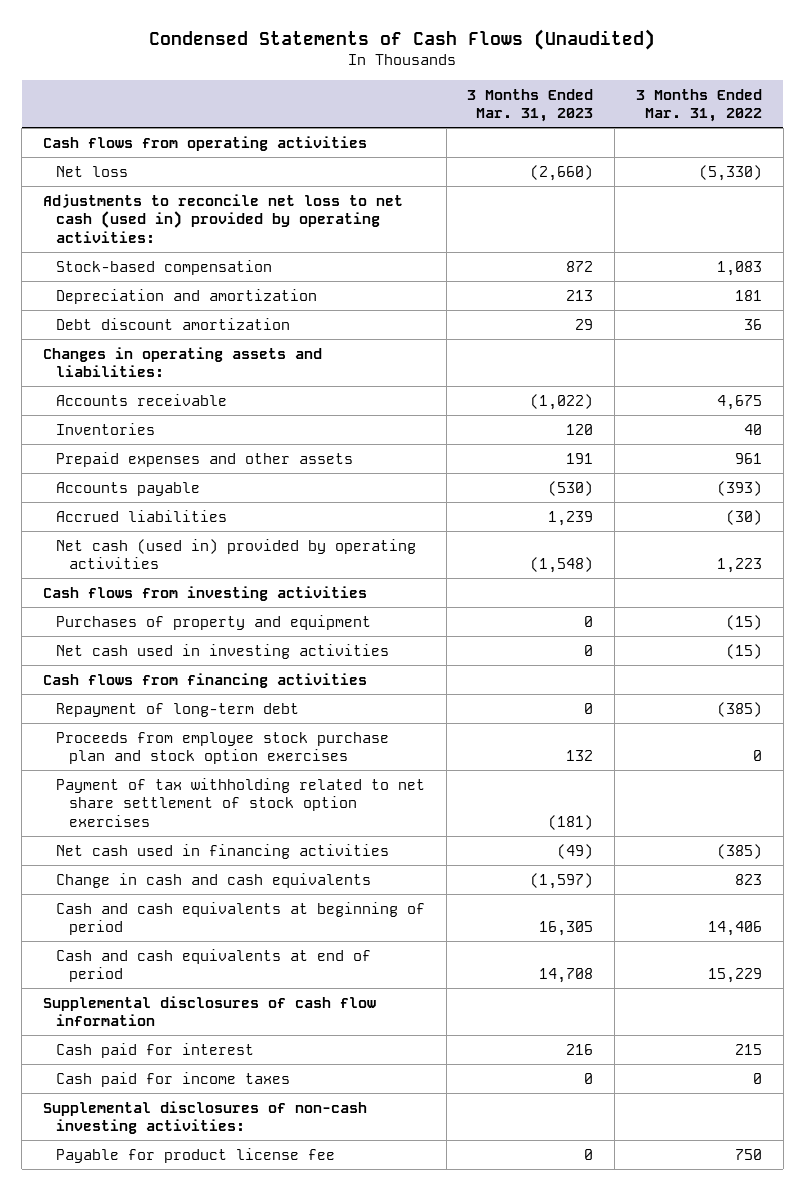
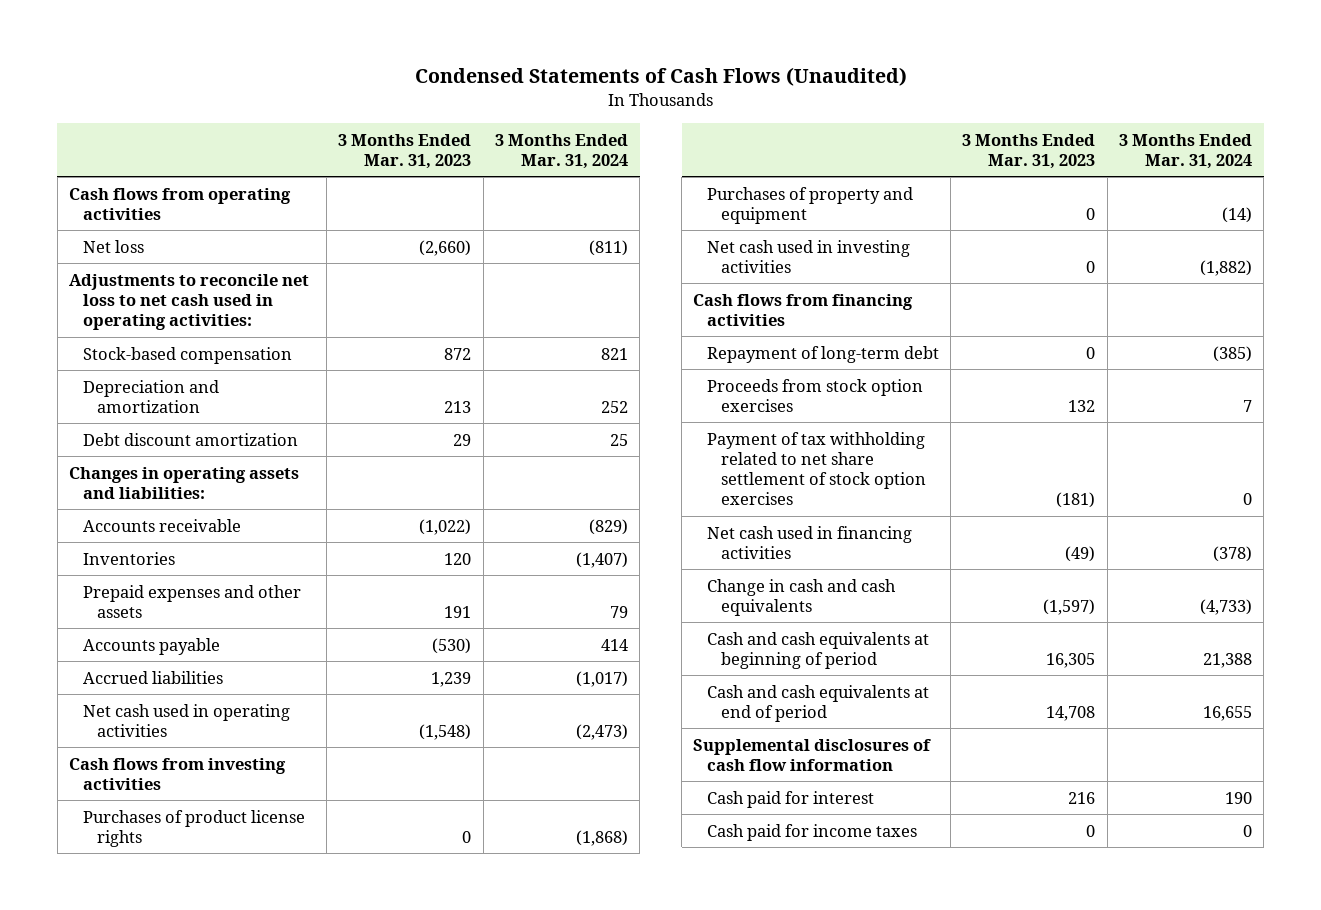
- | 3 Months Ended Mar. 31, 2023 | 3 Months Ended Mar. 31, 2022
+ | 3 Months Ended Mar. 31, 2023 | 3 Months Ended Mar. 31, 2024
- Adjustments to reconcile net loss to net cash (used in) provided by operating activities:
+ Adjustments to reconcile net loss to net cash used in operating activities:
- Net cash (used in) provided by operating activities | (1,548) | 1,223
+ Net cash used in operating activities | (1,548) | (2,473)
+ Purchases of product license rights | 0 | (1,868)
- Proceeds from employee stock purchase plan and stock option exercises | 132 | 0
+ Proceeds from stock option exercises | 132 | 7
- Supplemental disclosures of non-cash investing activities:
- Payable for product license fee | 0 | 750

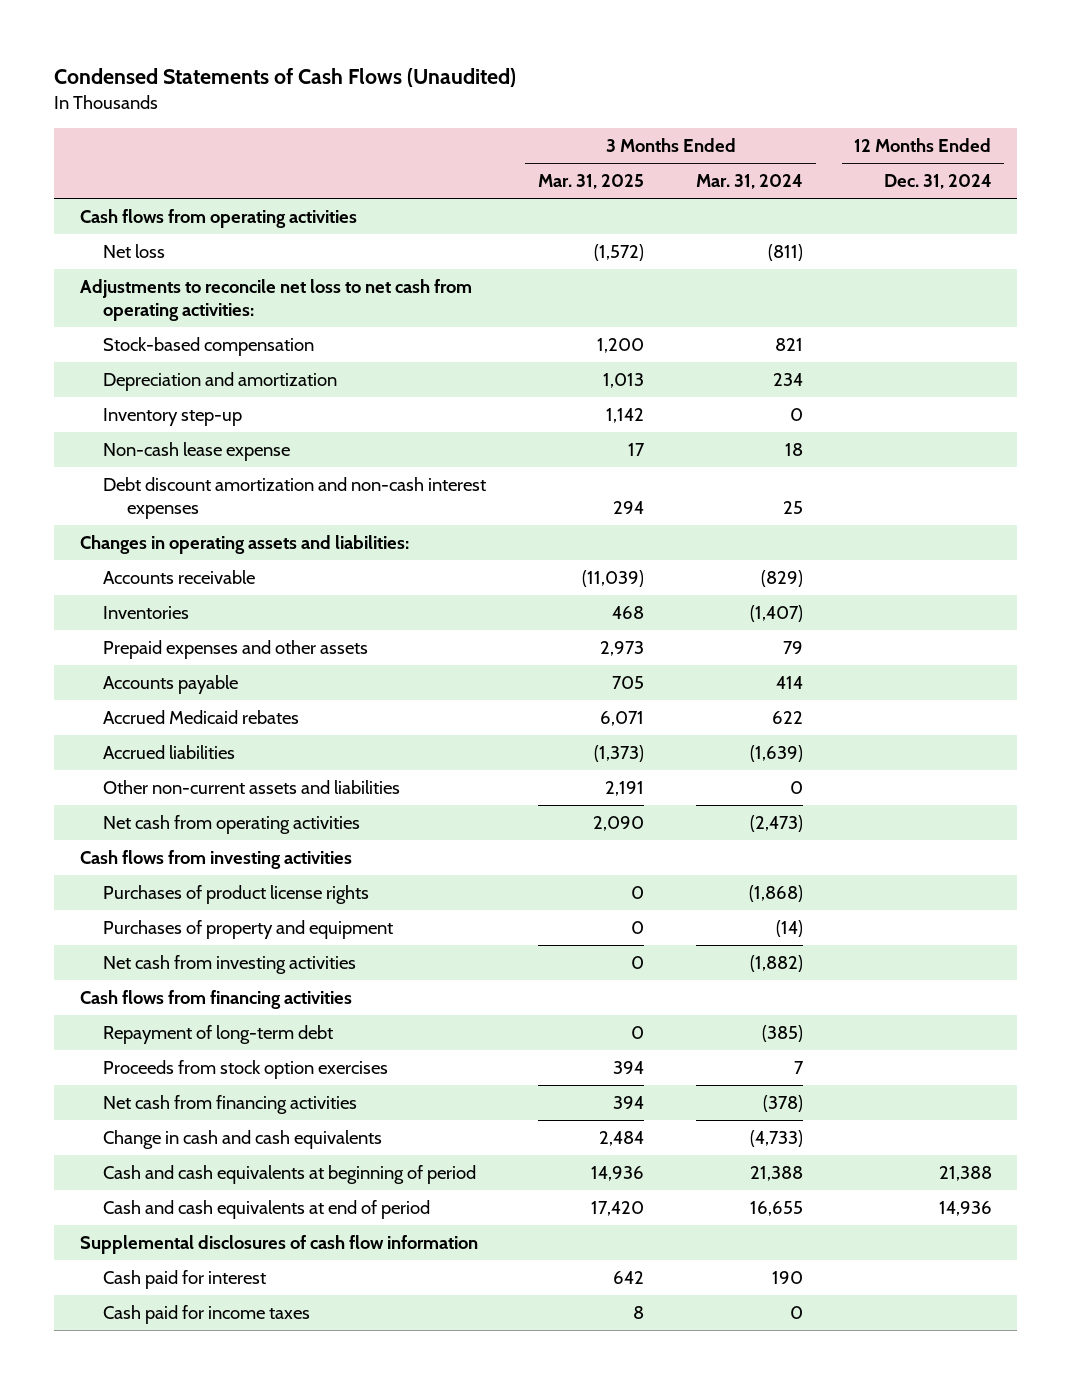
- | 3 Months Ended Mar. 31, 2023 | 3 Months Ended Mar. 31, 2024
+ | 3 Months Ended Mar. 31, 2025 | 3 Months Ended Mar. 31, 2024 | 12 Months Ended Dec. 31, 2024
- Adjustments to reconcile net loss to net cash used in operating activities:
+ Adjustments to reconcile net loss to net cash from operating activities:
- Depreciation and amortization | 213 | 252
- Debt discount amortization | 29 | 25
+ Depreciation and amortization | 1,013 | 234 |
+ Inventory step-up | 1,142 | 0 |
+ Non-cash lease expense | 17 | 18 |
+ Debt discount amortization and non-cash interest expenses | 294 | 25 |
- Accrued liabilities | 1,239 | (1,017)
- Net cash used in operating activities | (1,548) | (2,473)
+ Accrued Medicaid rebates | 6,071 | 622 |
+ Accrued liabilities | (1,373) | (1,639) |
+ Other non-current assets and liabilities | 2,191 | 0 |
+ Net cash from operating activities | 2,090 | (2,473) |
- Net cash used in investing activities | 0 | (1,882)
+ Net cash from investing activities | 0 | (1,882) |
- Payment of tax withholding related to net share settlement of stock option exercises | (181) | 0
- Net cash used in financing activities | (49) | (378)
+ Net cash from financing activities | 394 | (378) |

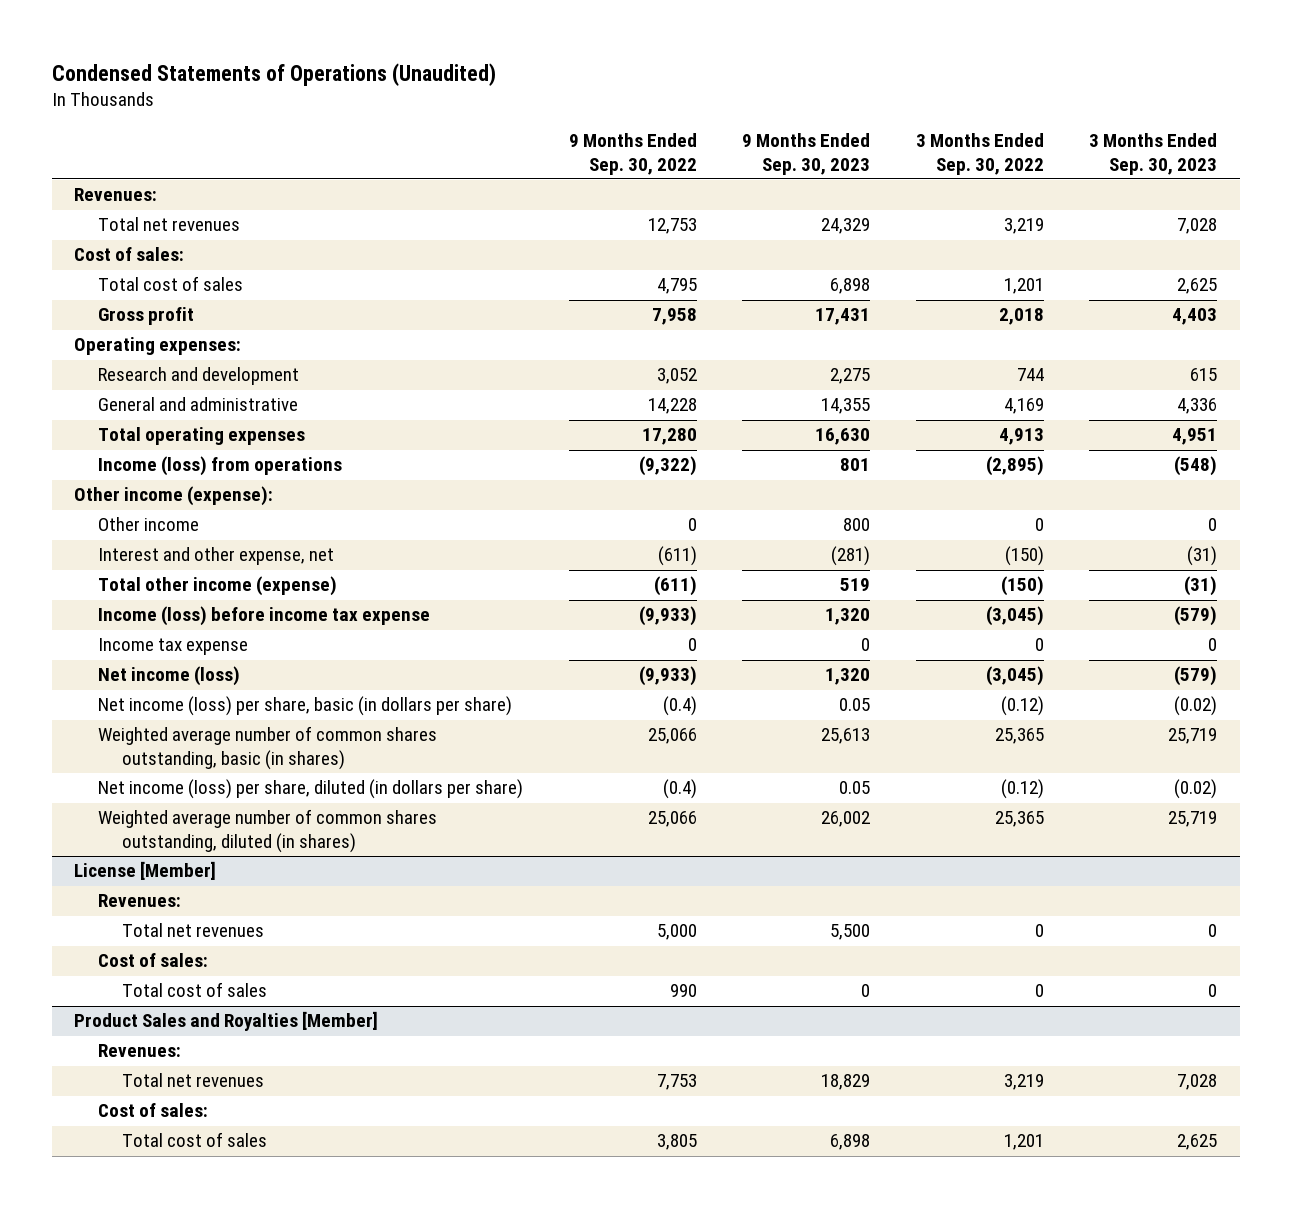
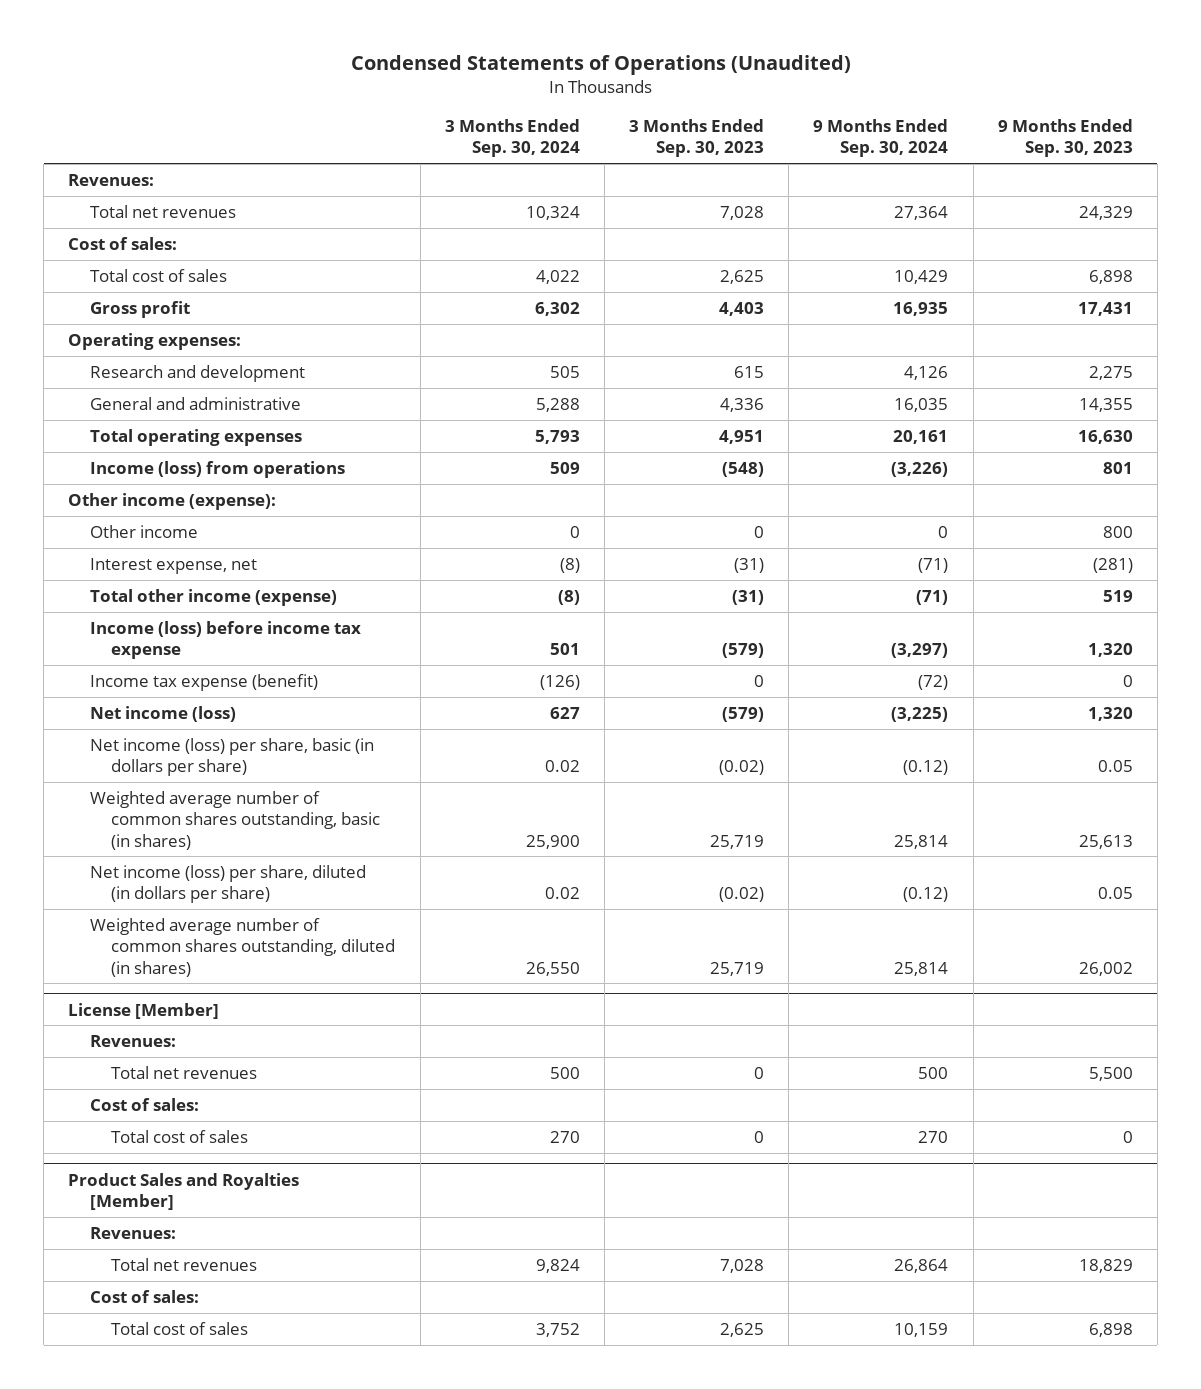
- | 9 Months Ended Sep. 30, 2022 | 9 Months Ended Sep. 30, 2023 | 3 Months Ended Sep. 30, 2022 | 3 Months Ended Sep. 30, 2023
+ | 3 Months Ended Sep. 30, 2024 | 3 Months Ended Sep. 30, 2023 | 9 Months Ended Sep. 30, 2024 | 9 Months Ended Sep. 30, 2023
- Interest and other expense, net | (611) | (281) | (150) | (31)
+ Interest expense, net | (8) | (31) | (71) | (281)
- Income tax expense | 0 | 0 | 0 | 0
+ Income tax expense (benefit) | (126) | 0 | (72) | 0

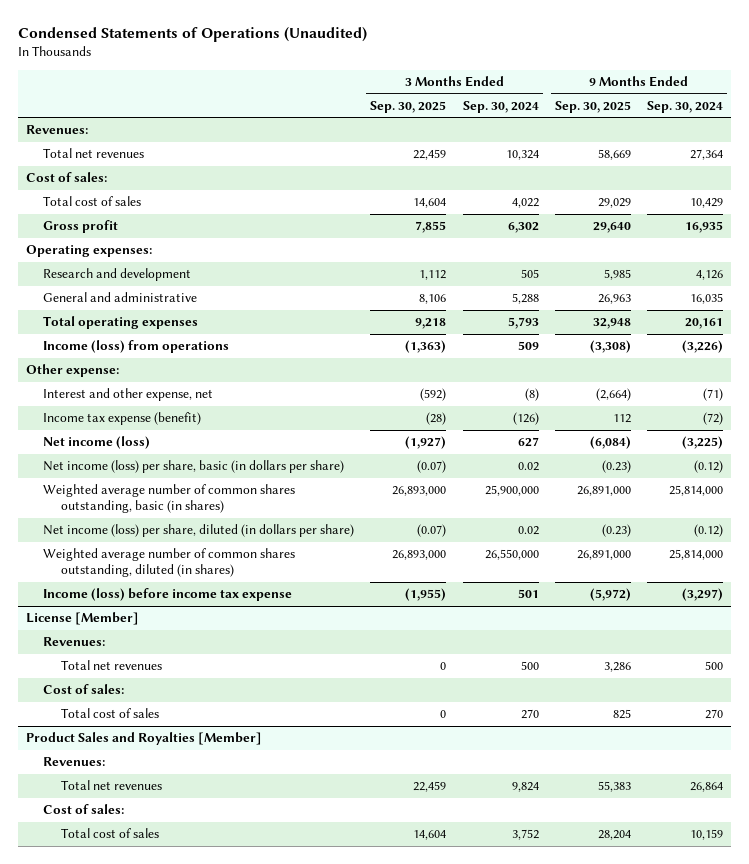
- | 3 Months Ended Sep. 30, 2024 | 3 Months Ended Sep. 30, 2023 | 9 Months Ended Sep. 30, 2024 | 9 Months Ended Sep. 30, 2023
+ | 3 Months Ended Sep. 30, 2025 | 3 Months Ended Sep. 30, 2024 | 9 Months Ended Sep. 30, 2025 | 9 Months Ended Sep. 30, 2024
- Other income (expense):
- Other income | 0 | 0 | 0 | 800
- Interest expense, net | (8) | (31) | (71) | (281)
- Total other income (expense) | (8) | (31) | (71) | 519
+ Other expense:
+ Interest and other expense, net | (592) | (8) | (2,664) | (71)
- Weighted average number of common shares outstanding, basic (in shares) | 25,900 | 25,719 | 25,814 | 25,613
+ Weighted average number of common shares outstanding, basic (in shares) | 26,893,000 | 25,900,000 | 26,891,000 | 25,814,000
- Weighted average number of common shares outstanding, diluted (in shares) | 26,550 | 25,719 | 25,814 | 26,002
+ Weighted average number of common shares outstanding, diluted (in shares) | 26,893,000 | 26,550,000 | 26,891,000 | 25,814,000
moved down: Income (loss) before income tax expense | (1,955) | 501 | (5,972) | (3,297)

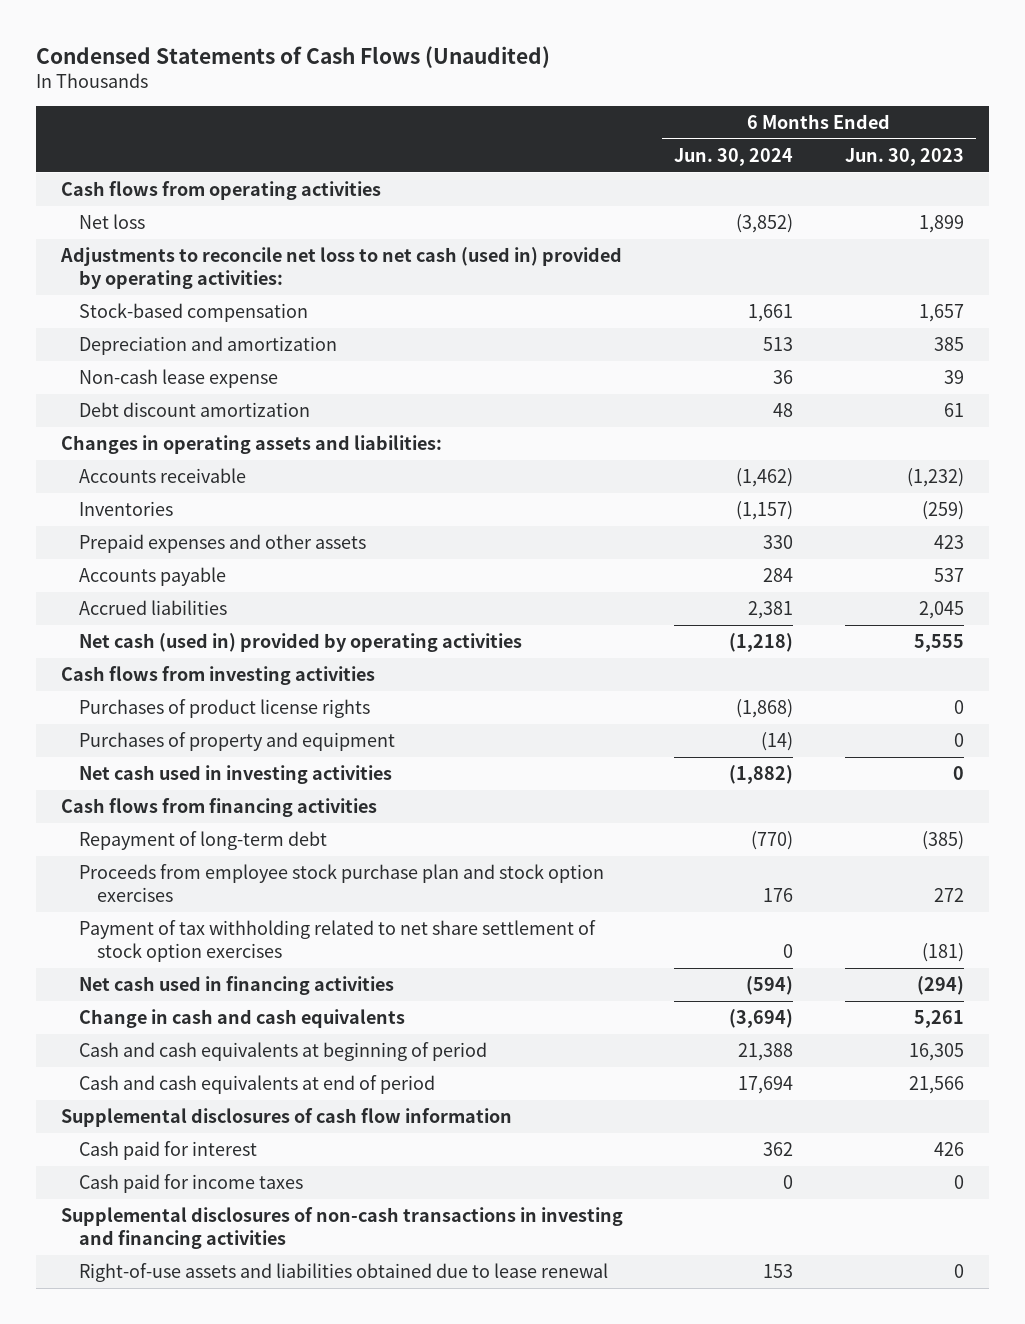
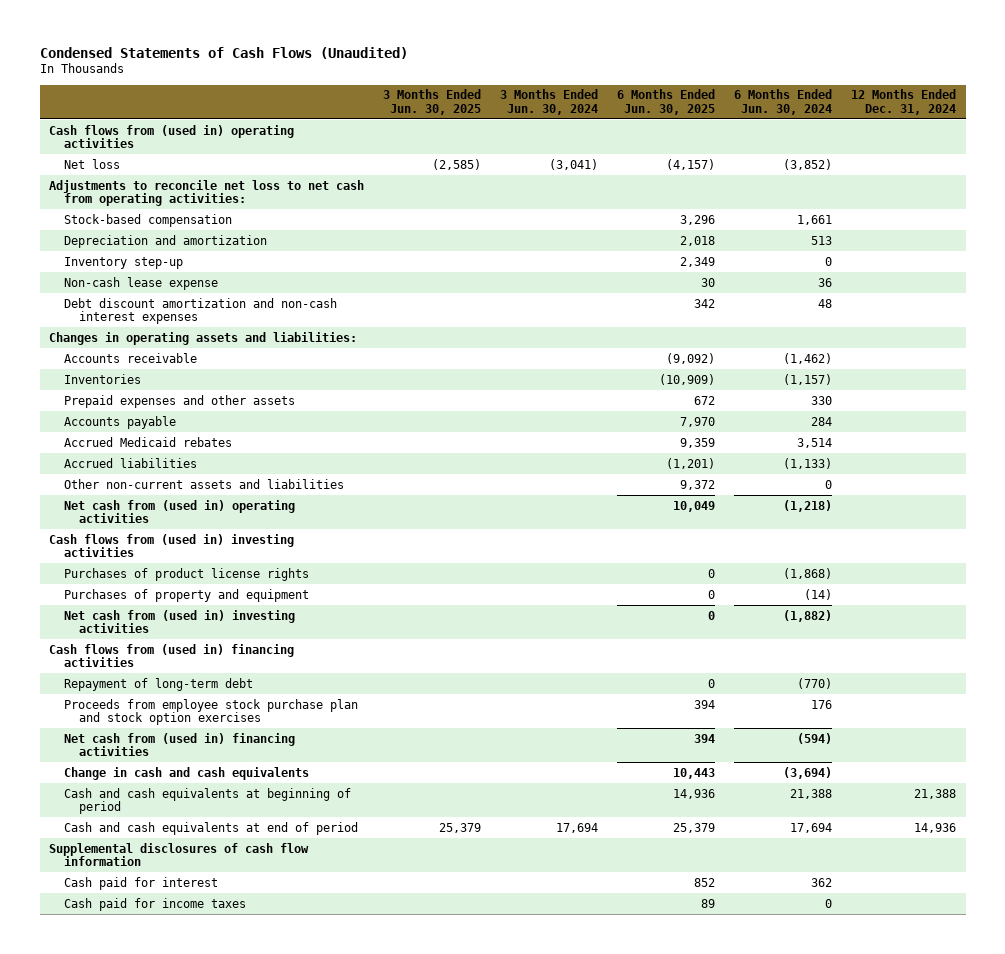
- | 6 Months Ended Jun. 30, 2024 | 6 Months Ended Jun. 30, 2023
+ | 3 Months Ended Jun. 30, 2025 | 3 Months Ended Jun. 30, 2024 | 6 Months Ended Jun. 30, 2025 | 6 Months Ended Jun. 30, 2024 | 12 Months Ended Dec. 31, 2024
- Cash flows from operating activities
+ Cash flows from (used in) operating activities
- Adjustments to reconcile net loss to net cash (used in) provided by operating activities:
+ Adjustments to reconcile net loss to net cash from operating activities:
+ Inventory step-up | | | 2,349 | 0 |
- Debt discount amortization | 48 | 61
+ Debt discount amortization and non-cash interest expenses | | | 342 | 48 |
- Accrued liabilities | 2,381 | 2,045
- Net cash (used in) provided by operating activities | (1,218) | 5,555
- Cash flows from investing activities
+ Accrued Medicaid rebates | | | 9,359 | 3,514 |
+ Accrued liabilities | | | (1,201) | (1,133) |
+ Other non-current assets and liabilities | | | 9,372 | 0 |
+ Net cash from (used in) operating activities | | | 10,049 | (1,218) |
+ Cash flows from (used in) investing activities
- Net cash used in investing activities | (1,882) | 0
- Cash flows from financing activities
+ Net cash from (used in) investing activities | | | 0 | (1,882) |
+ Cash flows from (used in) financing activities
- Payment of tax withholding related to net share settlement of stock option exercises | 0 | (181)
- Net cash used in financing activities | (594) | (294)
+ Net cash from (used in) financing activities | | | 394 | (594) |
- Supplemental disclosures of non-cash transactions in investing and financing activities
- Right-of-use assets and liabilities obtained due to lease renewal | 153 | 0

